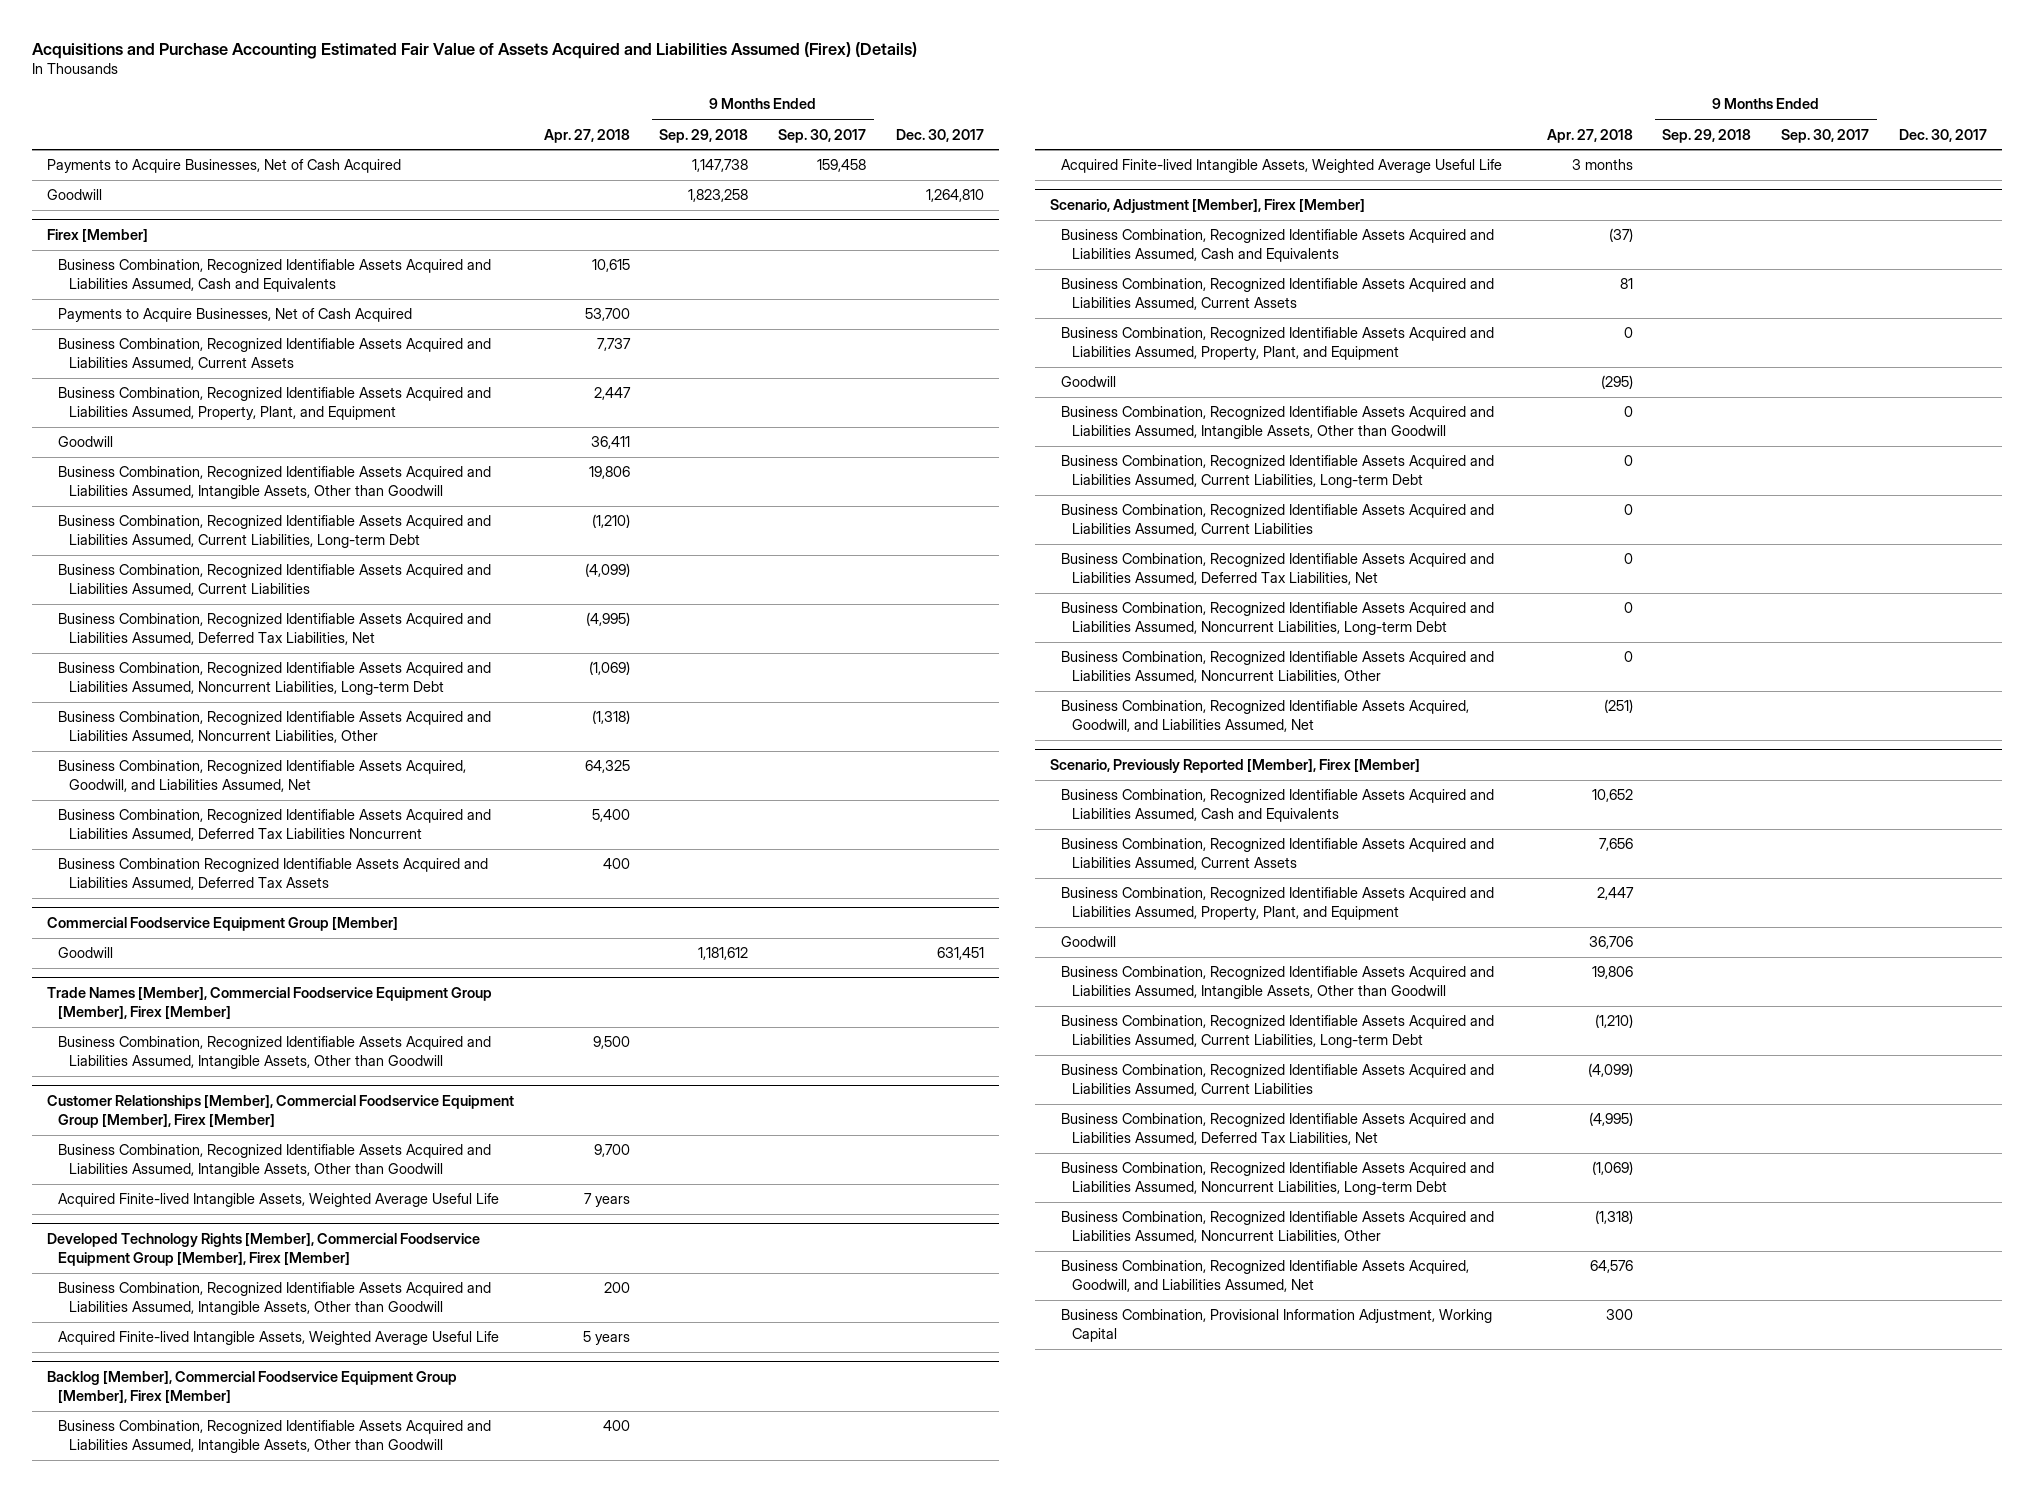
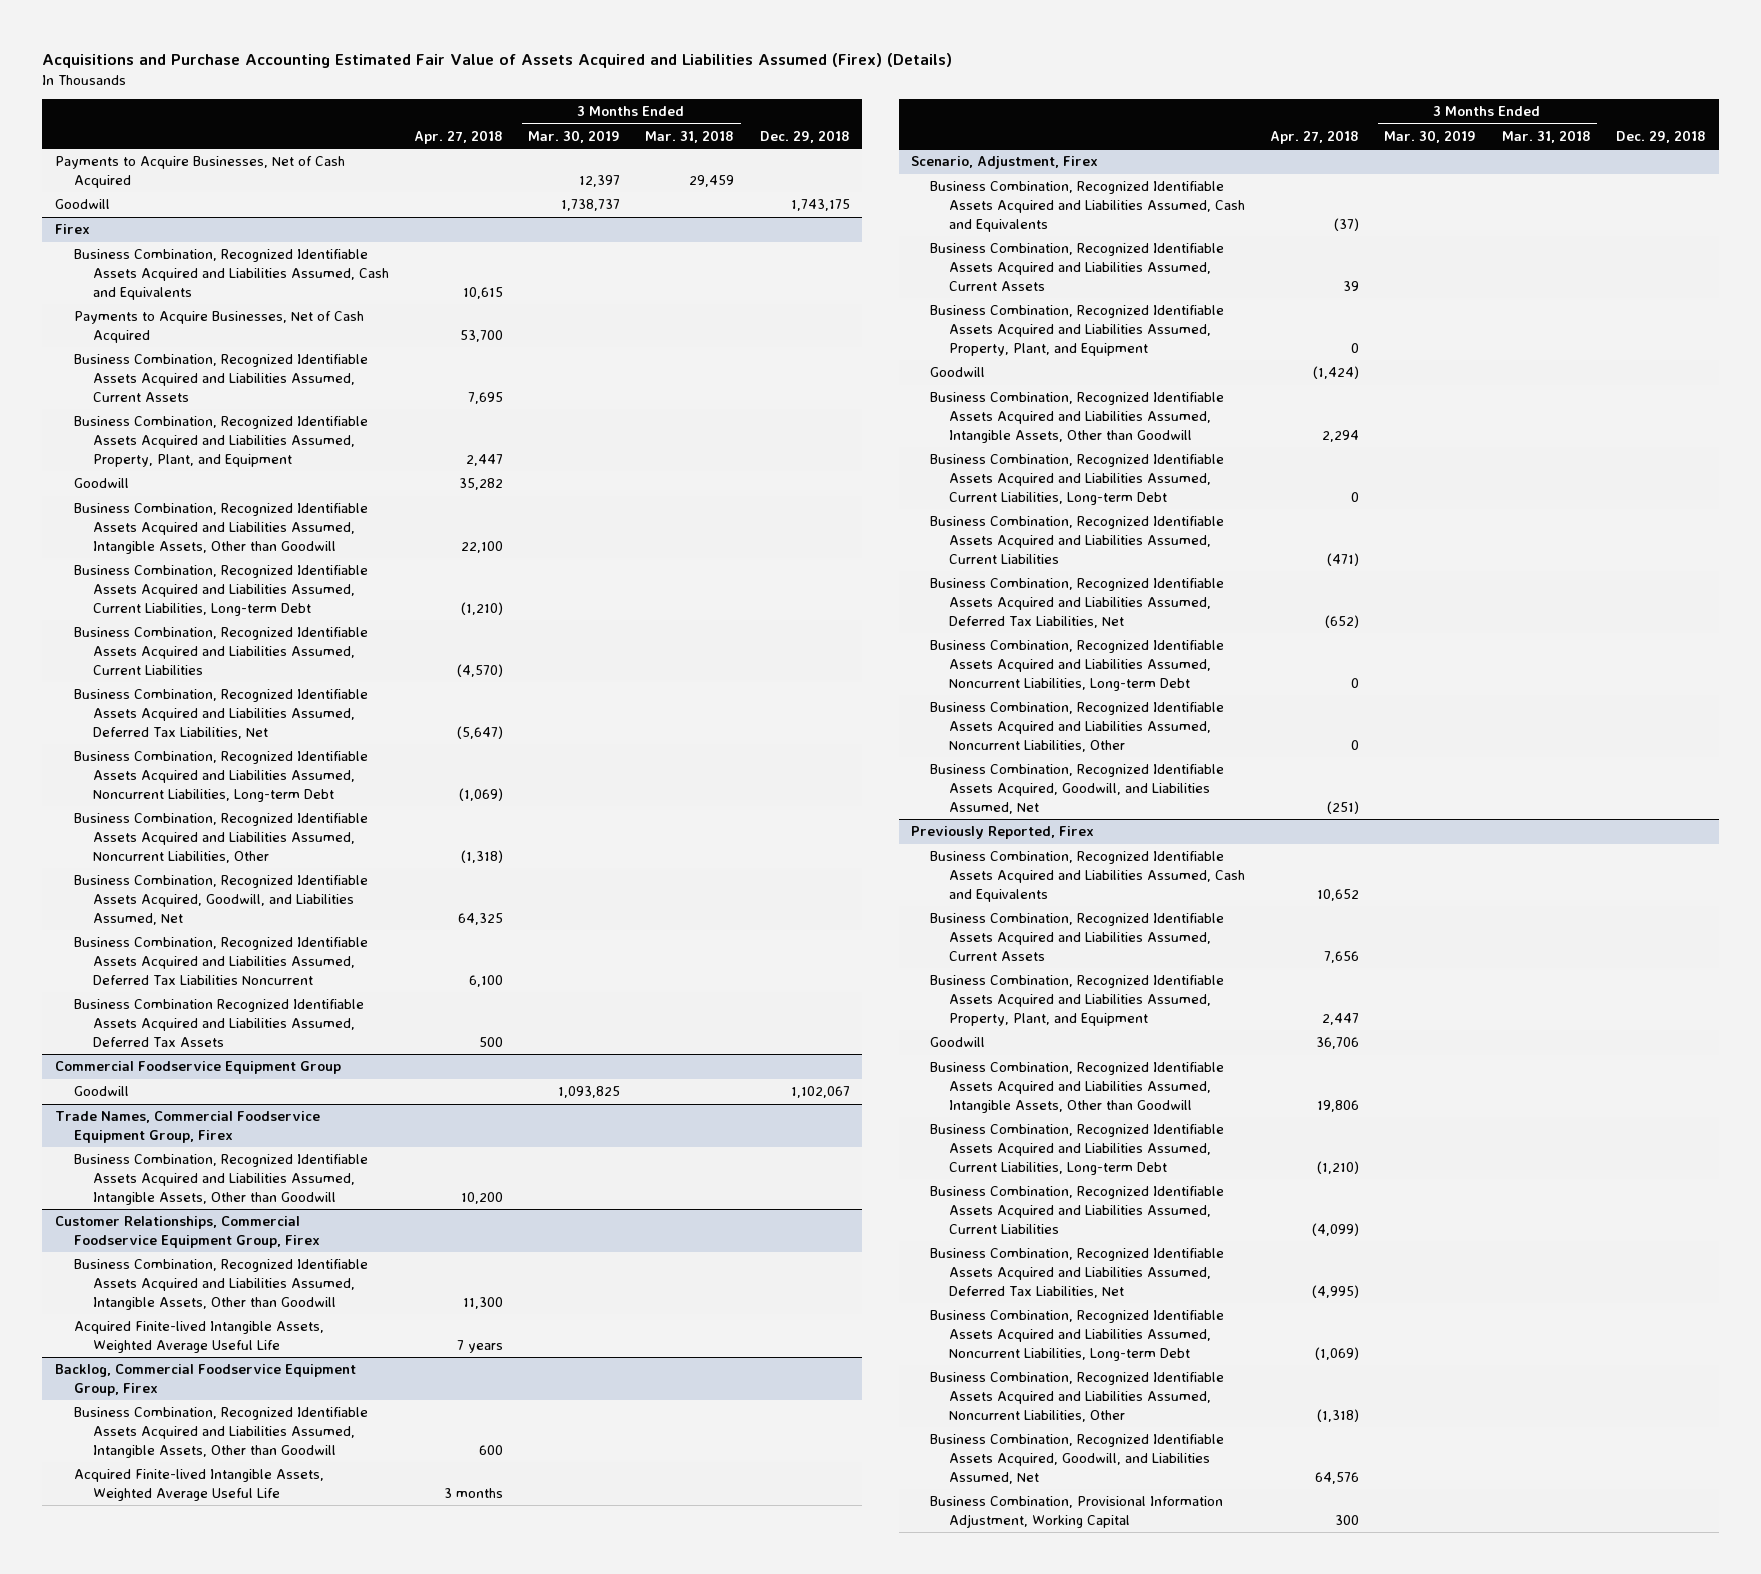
- | Apr. 27, 2018 | 9 Months Ended Sep. 29, 2018 | 9 Months Ended Sep. 30, 2017 | Dec. 30, 2017
+ | Apr. 27, 2018 | 3 Months Ended Mar. 30, 2019 | 3 Months Ended Mar. 31, 2018 | Dec. 29, 2018
- Firex [Member]
+ Firex
- Business Combination, Recognized Identifiable Assets Acquired and Liabilities Assumed, Current Assets | 7,737 | | |
+ Business Combination, Recognized Identifiable Assets Acquired and Liabilities Assumed, Current Assets | 7,695 | | |
- Goodwill | 36,411 | | |
- Business Combination, Recognized Identifiable Assets Acquired and Liabilities Assumed, Intangible Assets, Other than Goodwill | 19,806 | | |
+ Goodwill | 35,282 | | |
+ Business Combination, Recognized Identifiable Assets Acquired and Liabilities Assumed, Intangible Assets, Other than Goodwill | 22,100 | | |
- Business Combination, Recognized Identifiable Assets Acquired and Liabilities Assumed, Current Liabilities | (4,099) | | |
- Business Combination, Recognized Identifiable Assets Acquired and Liabilities Assumed, Deferred Tax Liabilities, Net | (4,995) | | |
+ Business Combination, Recognized Identifiable Assets Acquired and Liabilities Assumed, Current Liabilities | (4,570) | | |
+ Business Combination, Recognized Identifiable Assets Acquired and Liabilities Assumed, Deferred Tax Liabilities, Net | (5,647) | | |
- Business Combination, Recognized Identifiable Assets Acquired and Liabilities Assumed, Deferred Tax Liabilities Noncurrent | 5,400 | | |
- Business Combination Recognized Identifiable Assets Acquired and Liabilities Assumed, Deferred Tax Assets | 400 | | |
- Commercial Foodservice Equipment Group [Member]
+ Business Combination, Recognized Identifiable Assets Acquired and Liabilities Assumed, Deferred Tax Liabilities Noncurrent | 6,100 | | |
+ Business Combination Recognized Identifiable Assets Acquired and Liabilities Assumed, Deferred Tax Assets | 500 | | |
+ Commercial Foodservice Equipment Group
- Trade Names [Member], Commercial Foodservice Equipment Group [Member], Firex [Member]
- Business Combination, Recognized Identifiable Assets Acquired and Liabilities Assumed, Intangible Assets, Other than Goodwill | 9,500 | | |
- Customer Relationships [Member], Commercial Foodservice Equipment Group [Member], Firex [Member]
- Business Combination, Recognized Identifiable Assets Acquired and Liabilities Assumed, Intangible Assets, Other than Goodwill | 9,700 | | |
+ Trade Names, Commercial Foodservice Equipment Group, Firex
+ Business Combination, Recognized Identifiable Assets Acquired and Liabilities Assumed, Intangible Assets, Other than Goodwill | 10,200 | | |
+ Customer Relationships, Commercial Foodservice Equipment Group, Firex
+ Business Combination, Recognized Identifiable Assets Acquired and Liabilities Assumed, Intangible Assets, Other than Goodwill | 11,300 | | |
- Developed Technology Rights [Member], Commercial Foodservice Equipment Group [Member], Firex [Member]
- Business Combination, Recognized Identifiable Assets Acquired and Liabilities Assumed, Intangible Assets, Other than Goodwill | 200 | | |
- Acquired Finite-lived Intangible Assets, Weighted Average Useful Life | 5 years | | |
- Backlog [Member], Commercial Foodservice Equipment Group [Member], Firex [Member]
- Business Combination, Recognized Identifiable Assets Acquired and Liabilities Assumed, Intangible Assets, Other than Goodwill | 400 | | |
+ Backlog, Commercial Foodservice Equipment Group, Firex
+ Business Combination, Recognized Identifiable Assets Acquired and Liabilities Assumed, Intangible Assets, Other than Goodwill | 600 | | |
- Scenario, Adjustment [Member], Firex [Member]
+ Scenario, Adjustment, Firex
- Business Combination, Recognized Identifiable Assets Acquired and Liabilities Assumed, Current Assets | 81 | | |
+ Business Combination, Recognized Identifiable Assets Acquired and Liabilities Assumed, Current Assets | 39 | | |
- Goodwill | (295) | | |
- Business Combination, Recognized Identifiable Assets Acquired and Liabilities Assumed, Intangible Assets, Other than Goodwill | 0 | | |
+ Goodwill | (1,424) | | |
+ Business Combination, Recognized Identifiable Assets Acquired and Liabilities Assumed, Intangible Assets, Other than Goodwill | 2,294 | | |
- Business Combination, Recognized Identifiable Assets Acquired and Liabilities Assumed, Current Liabilities | 0 | | |
- Business Combination, Recognized Identifiable Assets Acquired and Liabilities Assumed, Deferred Tax Liabilities, Net | 0 | | |
+ Business Combination, Recognized Identifiable Assets Acquired and Liabilities Assumed, Current Liabilities | (471) | | |
+ Business Combination, Recognized Identifiable Assets Acquired and Liabilities Assumed, Deferred Tax Liabilities, Net | (652) | | |
- Scenario, Previously Reported [Member], Firex [Member]
+ Previously Reported, Firex

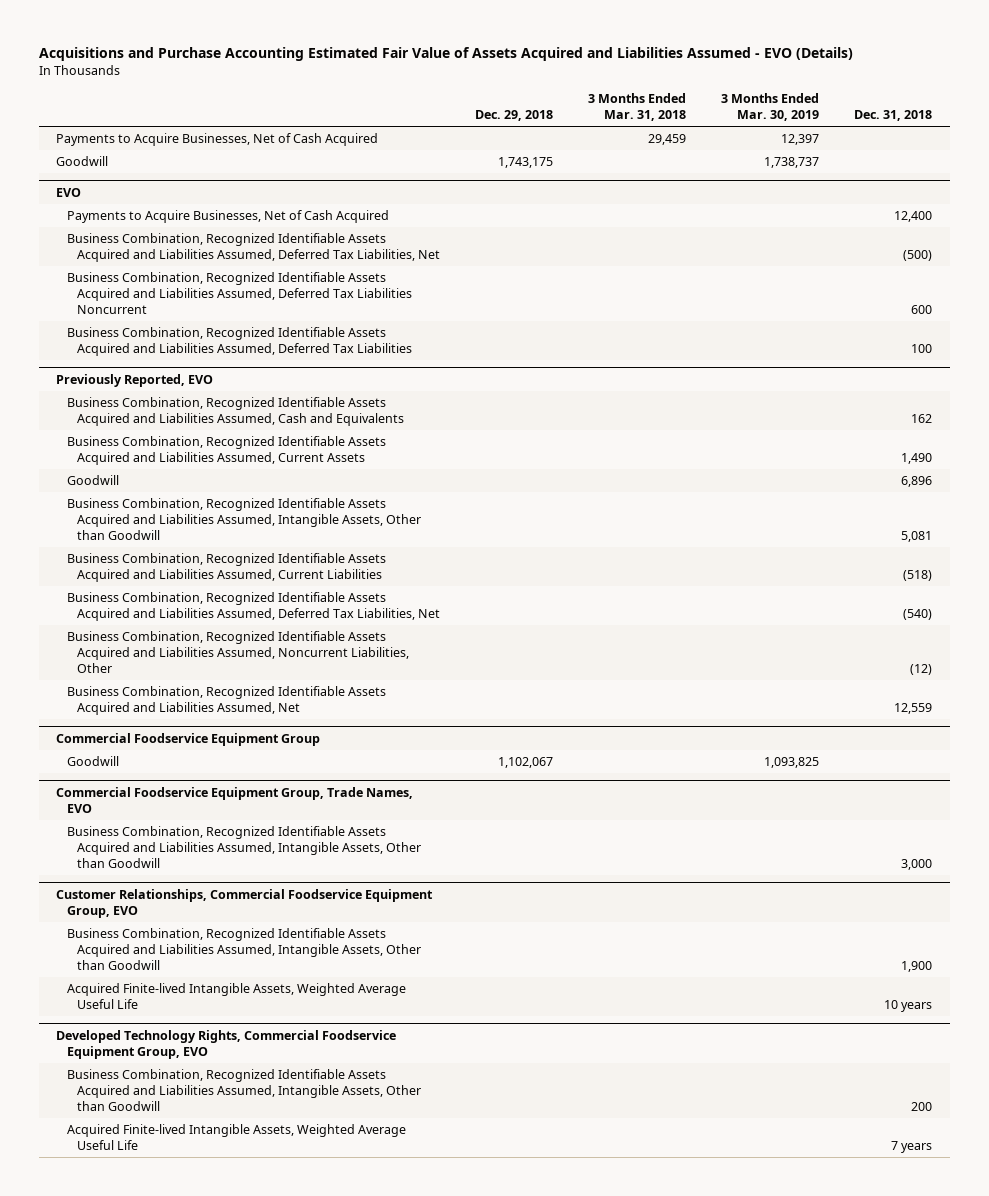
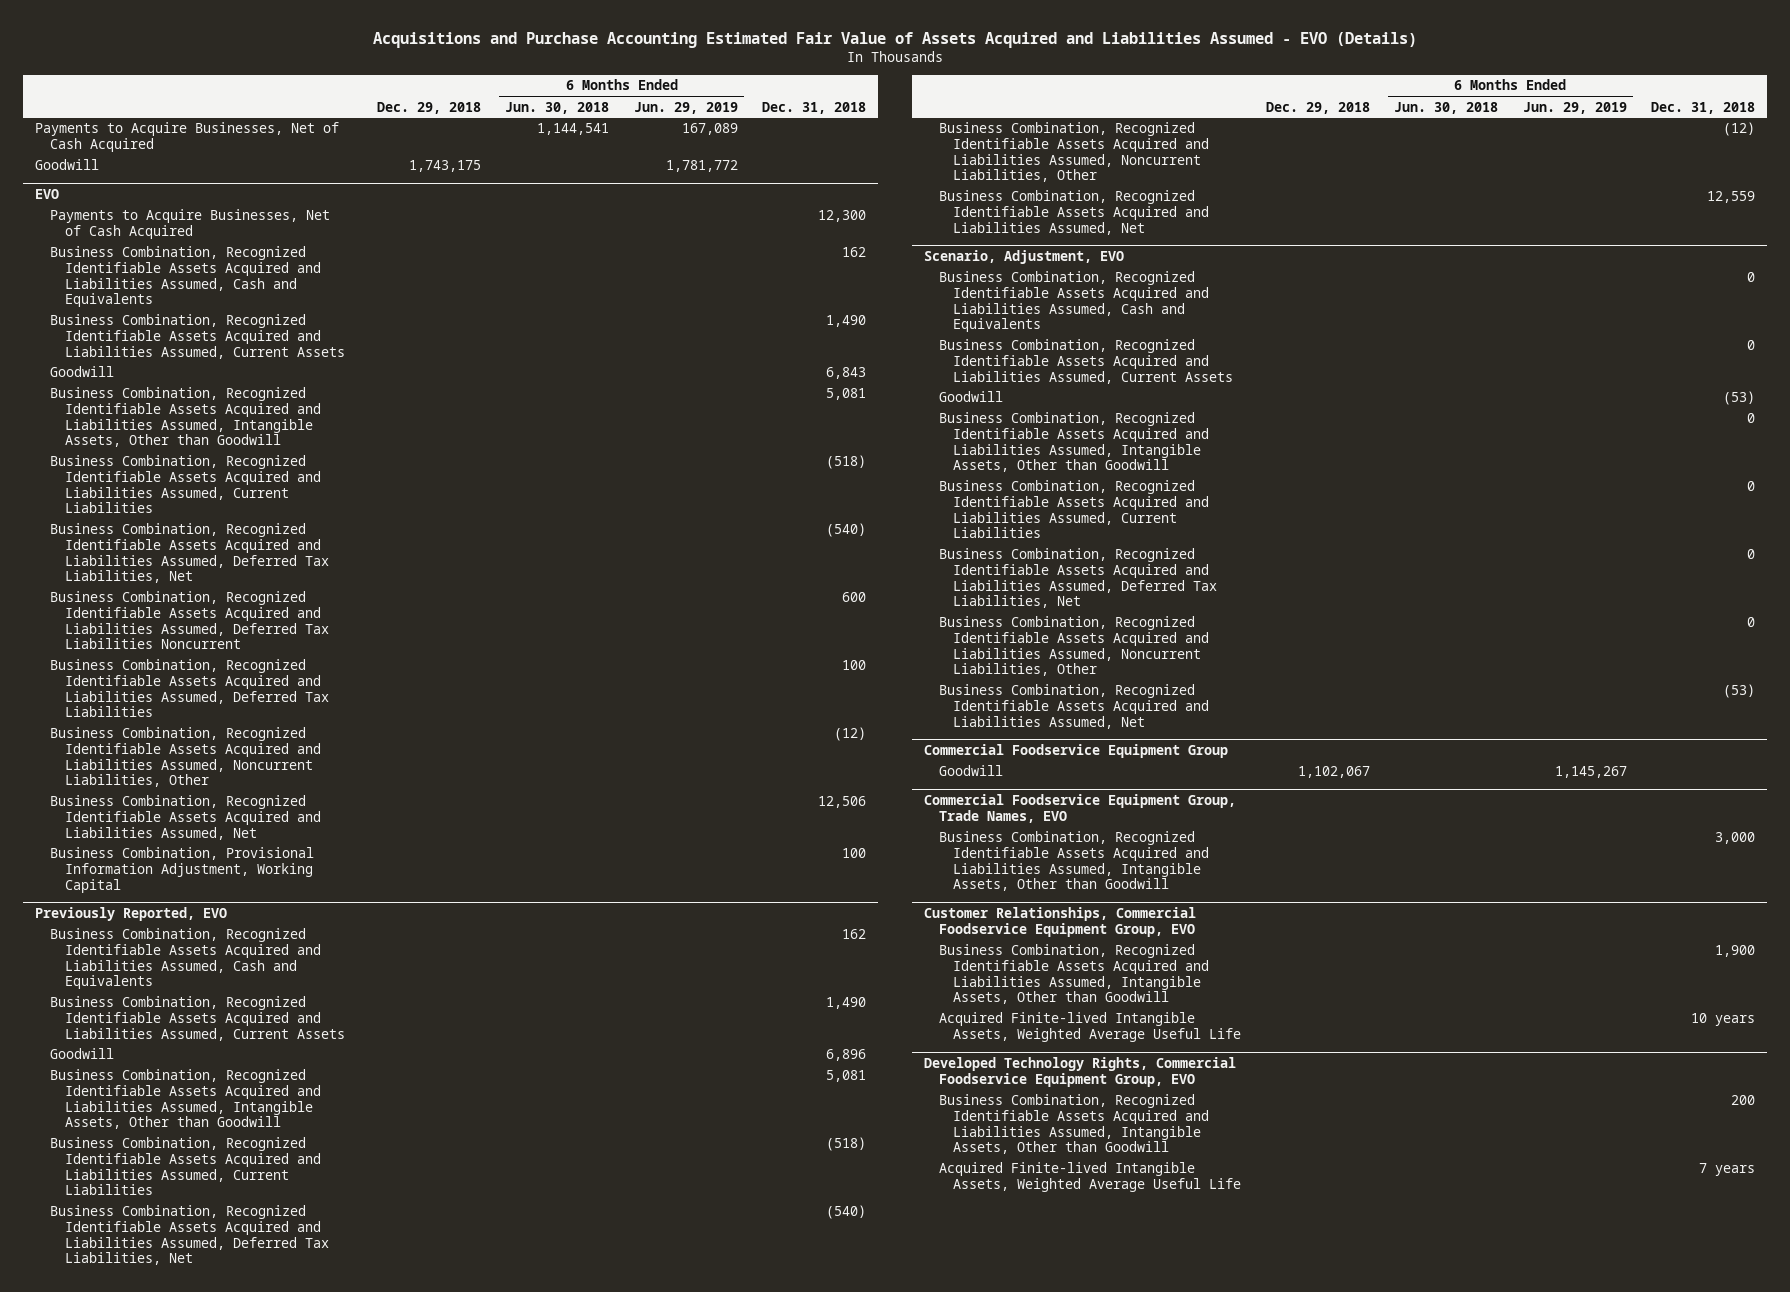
- | Dec. 29, 2018 | 3 Months Ended Mar. 31, 2018 | 3 Months Ended Mar. 30, 2019 | Dec. 31, 2018
+ | Dec. 29, 2018 | 6 Months Ended Jun. 30, 2018 | 6 Months Ended Jun. 29, 2019 | Dec. 31, 2018
@ EVO
- Payments to Acquire Businesses, Net of Cash Acquired | | | | 12,400
- Business Combination, Recognized Identifiable Assets Acquired and Liabilities Assumed, Deferred Tax Liabilities, Net | | | | (500)
+ Payments to Acquire Businesses, Net of Cash Acquired | | | | 12,300
+ Business Combination, Recognized Identifiable Assets Acquired and Liabilities Assumed, Cash and Equivalents | | | | 162
+ Business Combination, Recognized Identifiable Assets Acquired and Liabilities Assumed, Current Assets | | | | 1,490
+ Goodwill | | | | 6,843
+ Business Combination, Recognized Identifiable Assets Acquired and Liabilities Assumed, Intangible Assets, Other than Goodwill | | | | 5,081
+ Business Combination, Recognized Identifiable Assets Acquired and Liabilities Assumed, Current Liabilities | | | | (518)
+ Business Combination, Recognized Identifiable Assets Acquired and Liabilities Assumed, Deferred Tax Liabilities, Net | | | | (540)
+ Business Combination, Recognized Identifiable Assets Acquired and Liabilities Assumed, Noncurrent Liabilities, Other | | | | (12)
+ Business Combination, Recognized Identifiable Assets Acquired and Liabilities Assumed, Net | | | | 12,506
+ Business Combination, Provisional Information Adjustment, Working Capital | | | | 100
+ Scenario, Adjustment, EVO
+ Business Combination, Recognized Identifiable Assets Acquired and Liabilities Assumed, Cash and Equivalents | | | | 0
+ Business Combination, Recognized Identifiable Assets Acquired and Liabilities Assumed, Current Assets | | | | 0
+ Goodwill | | | | (53)
+ Business Combination, Recognized Identifiable Assets Acquired and Liabilities Assumed, Intangible Assets, Other than Goodwill | | | | 0
+ Business Combination, Recognized Identifiable Assets Acquired and Liabilities Assumed, Current Liabilities | | | | 0
+ Business Combination, Recognized Identifiable Assets Acquired and Liabilities Assumed, Deferred Tax Liabilities, Net | | | | 0
+ Business Combination, Recognized Identifiable Assets Acquired and Liabilities Assumed, Noncurrent Liabilities, Other | | | | 0
+ Business Combination, Recognized Identifiable Assets Acquired and Liabilities Assumed, Net | | | | (53)

